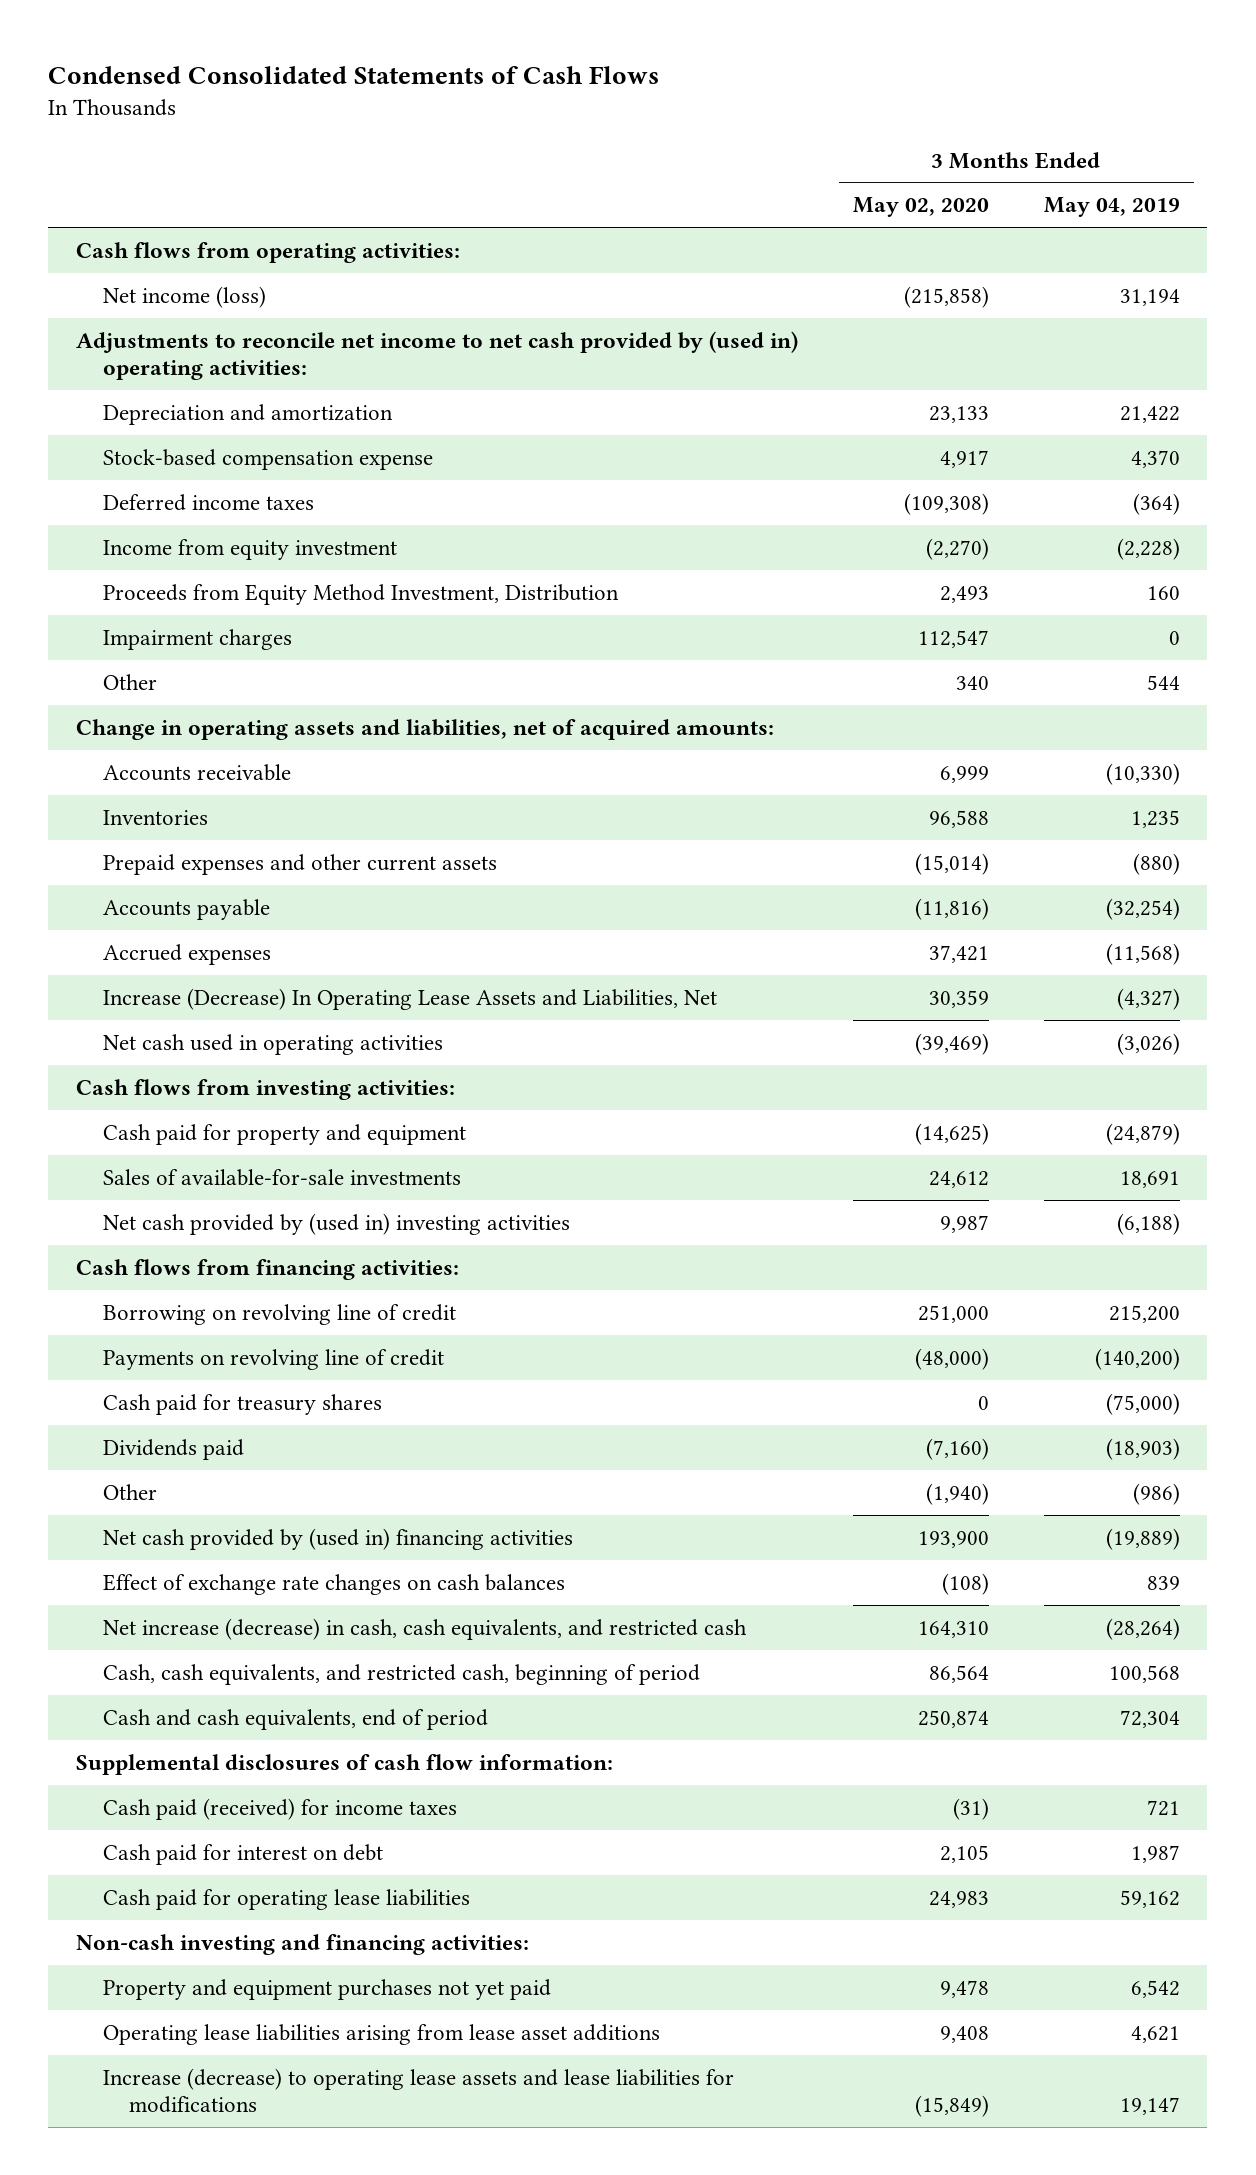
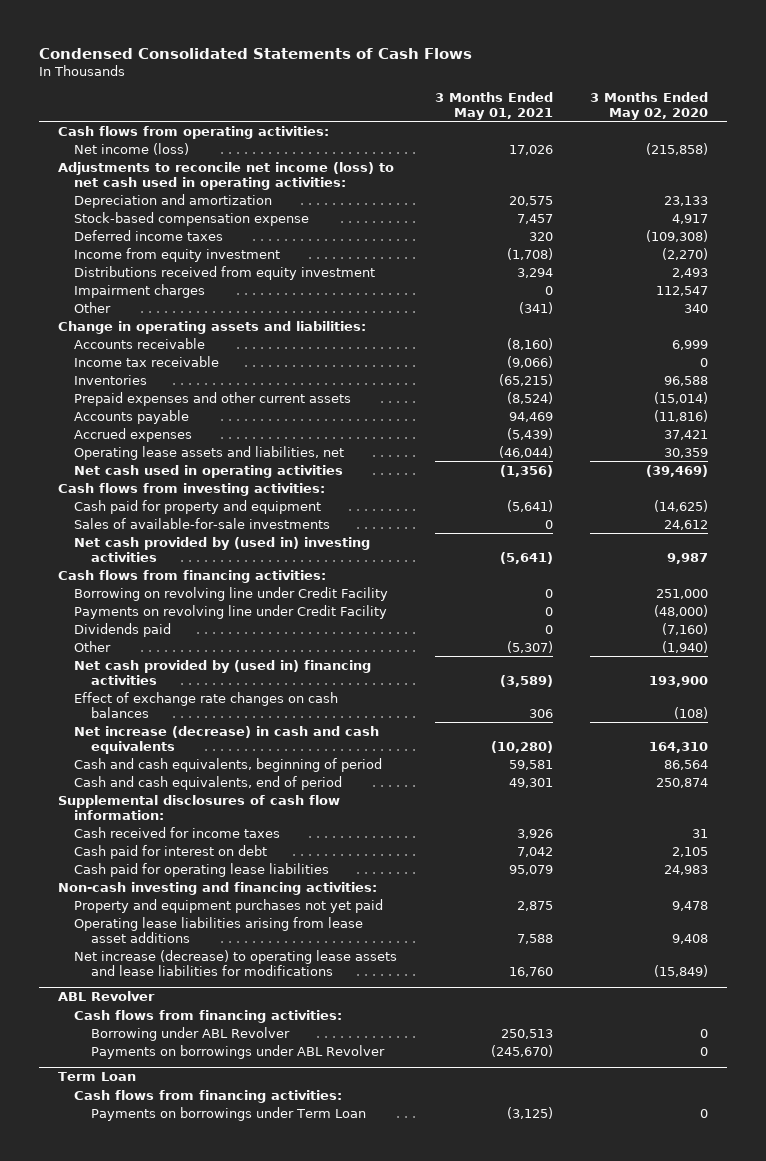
- | 3 Months Ended May 02, 2020 | 3 Months Ended May 04, 2019
+ | 3 Months Ended May 01, 2021 | 3 Months Ended May 02, 2020
- Adjustments to reconcile net income to net cash provided by (used in) operating activities:
+ Adjustments to reconcile net income (loss) to net cash used in operating activities:
- Proceeds from Equity Method Investment, Distribution | 2,493 | 160
+ Distributions received from equity investment | 3,294 | 2,493
- Change in operating assets and liabilities, net of acquired amounts:
+ Change in operating assets and liabilities:
+ Income tax receivable | (9,066) | 0
- Increase (Decrease) In Operating Lease Assets and Liabilities, Net | 30,359 | (4,327)
+ Operating lease assets and liabilities, net | (46,044) | 30,359
- Borrowing on revolving line of credit | 251,000 | 215,200
- Payments on revolving line of credit | (48,000) | (140,200)
- Cash paid for treasury shares | 0 | (75,000)
+ Borrowing on revolving line under Credit Facility | 0 | 251,000
+ Payments on revolving line under Credit Facility | 0 | (48,000)
- Net increase (decrease) in cash, cash equivalents, and restricted cash | 164,310 | (28,264)
- Cash, cash equivalents, and restricted cash, beginning of period | 86,564 | 100,568
+ Net increase (decrease) in cash and cash equivalents | (10,280) | 164,310
+ Cash and cash equivalents, beginning of period | 59,581 | 86,564
- Cash paid (received) for income taxes | (31) | 721
+ Cash received for income taxes | 3,926 | 31
- Increase (decrease) to operating lease assets and lease liabilities for modifications | (15,849) | 19,147
+ Net increase (decrease) to operating lease assets and lease liabilities for modifications | 16,760 | (15,849)
+ ABL Revolver
+ Cash flows from financing activities:
+ Borrowing under ABL Revolver | 250,513 | 0
+ Payments on borrowings under ABL Revolver | (245,670) | 0
+ Term Loan
+ Cash flows from financing activities:
+ Payments on borrowings under Term Loan | (3,125) | 0

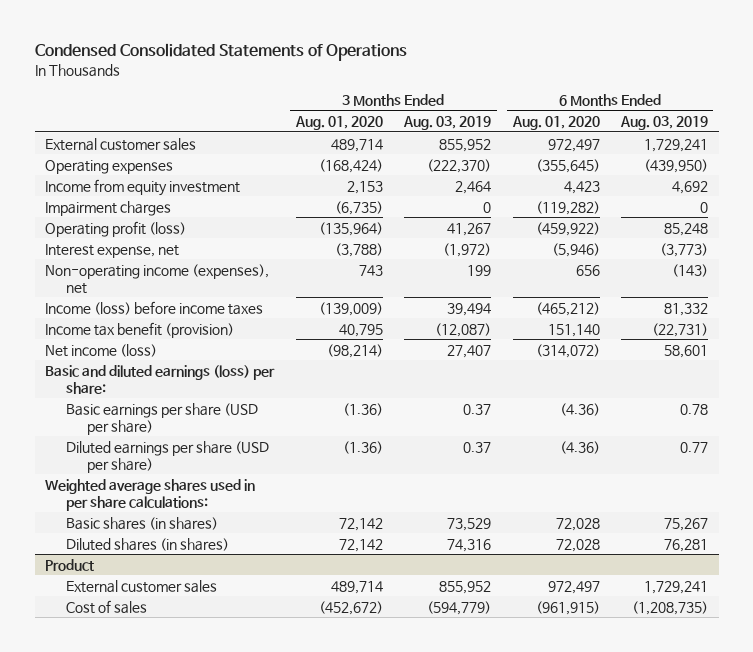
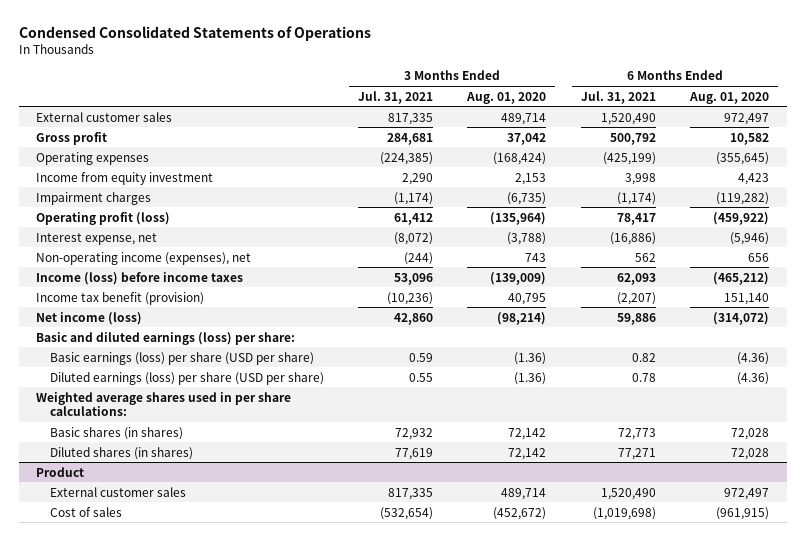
- | 3 Months Ended Aug. 01, 2020 | 3 Months Ended Aug. 03, 2019 | 6 Months Ended Aug. 01, 2020 | 6 Months Ended Aug. 03, 2019
+ | 3 Months Ended Jul. 31, 2021 | 3 Months Ended Aug. 01, 2020 | 6 Months Ended Jul. 31, 2021 | 6 Months Ended Aug. 01, 2020
+ Gross profit | 284,681 | 37,042 | 500,792 | 10,582
- Basic earnings per share (USD per share) | (1.36) | 0.37 | (4.36) | 0.78
- Diluted earnings per share (USD per share) | (1.36) | 0.37 | (4.36) | 0.77
+ Basic earnings (loss) per share (USD per share) | 0.59 | (1.36) | 0.82 | (4.36)
+ Diluted earnings (loss) per share (USD per share) | 0.55 | (1.36) | 0.78 | (4.36)

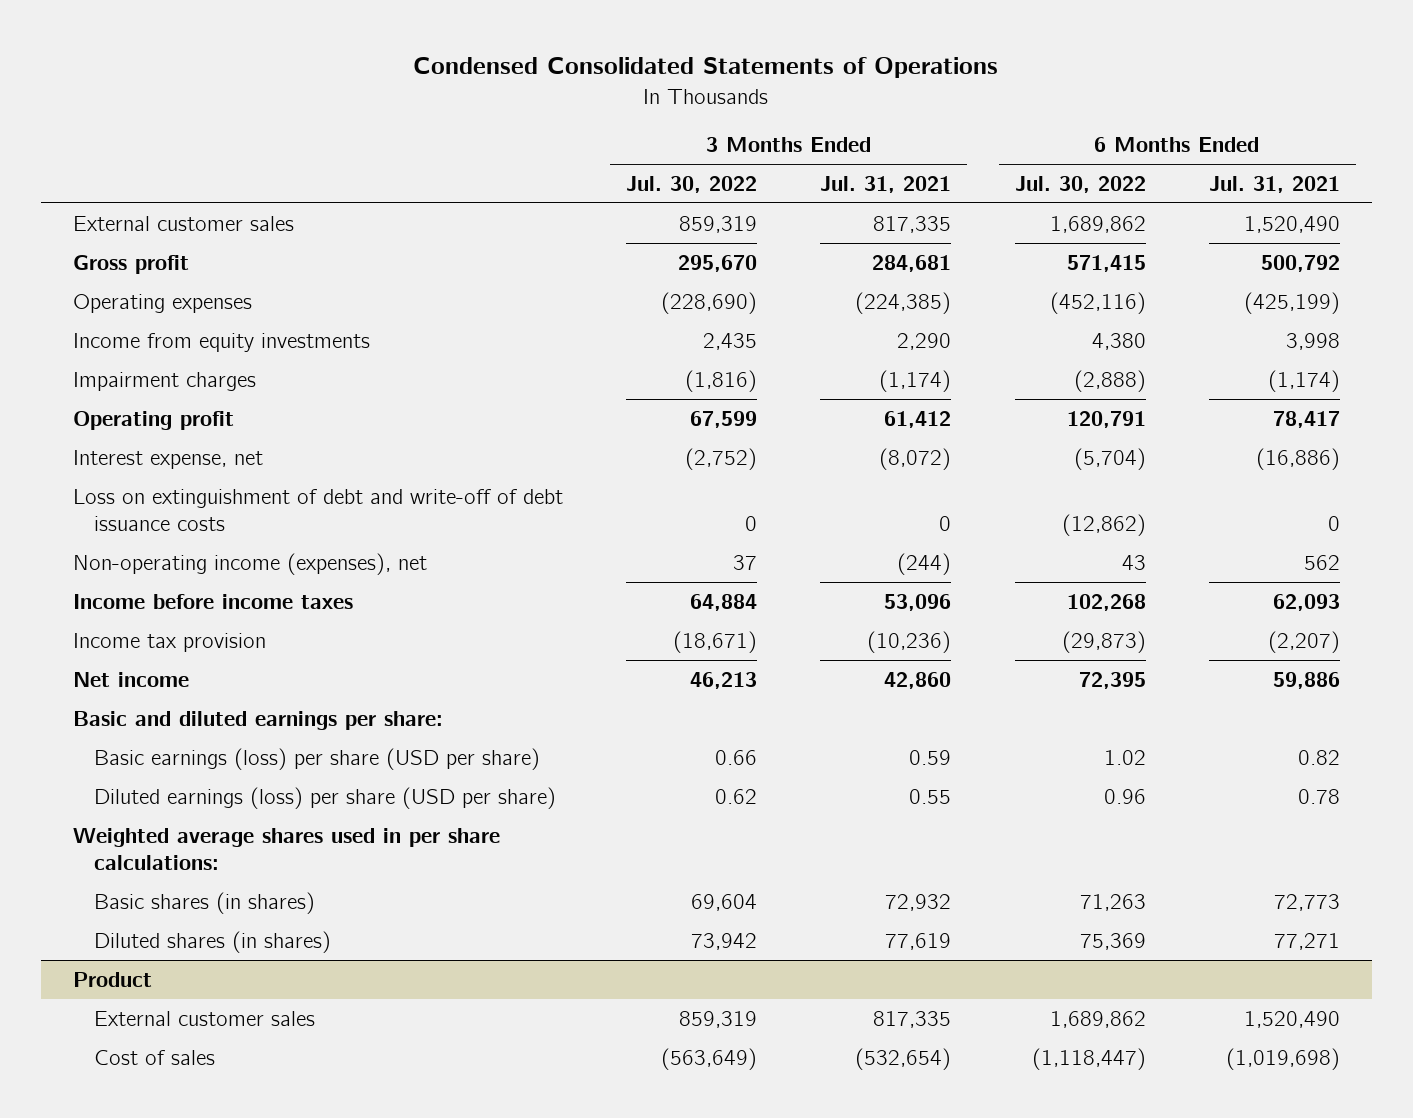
- | 3 Months Ended Jul. 31, 2021 | 3 Months Ended Aug. 01, 2020 | 6 Months Ended Jul. 31, 2021 | 6 Months Ended Aug. 01, 2020
+ | 3 Months Ended Jul. 30, 2022 | 3 Months Ended Jul. 31, 2021 | 6 Months Ended Jul. 30, 2022 | 6 Months Ended Jul. 31, 2021
- Income from equity investment | 2,290 | 2,153 | 3,998 | 4,423
+ Income from equity investments | 2,435 | 2,290 | 4,380 | 3,998
- Operating profit (loss) | 61,412 | (135,964) | 78,417 | (459,922)
+ Operating profit | 67,599 | 61,412 | 120,791 | 78,417
+ Loss on extinguishment of debt and write-off of debt issuance costs | 0 | 0 | (12,862) | 0
- Income (loss) before income taxes | 53,096 | (139,009) | 62,093 | (465,212)
- Income tax benefit (provision) | (10,236) | 40,795 | (2,207) | 151,140
- Net income (loss) | 42,860 | (98,214) | 59,886 | (314,072)
- Basic and diluted earnings (loss) per share:
+ Income before income taxes | 64,884 | 53,096 | 102,268 | 62,093
+ Income tax provision | (18,671) | (10,236) | (29,873) | (2,207)
+ Net income | 46,213 | 42,860 | 72,395 | 59,886
+ Basic and diluted earnings per share:

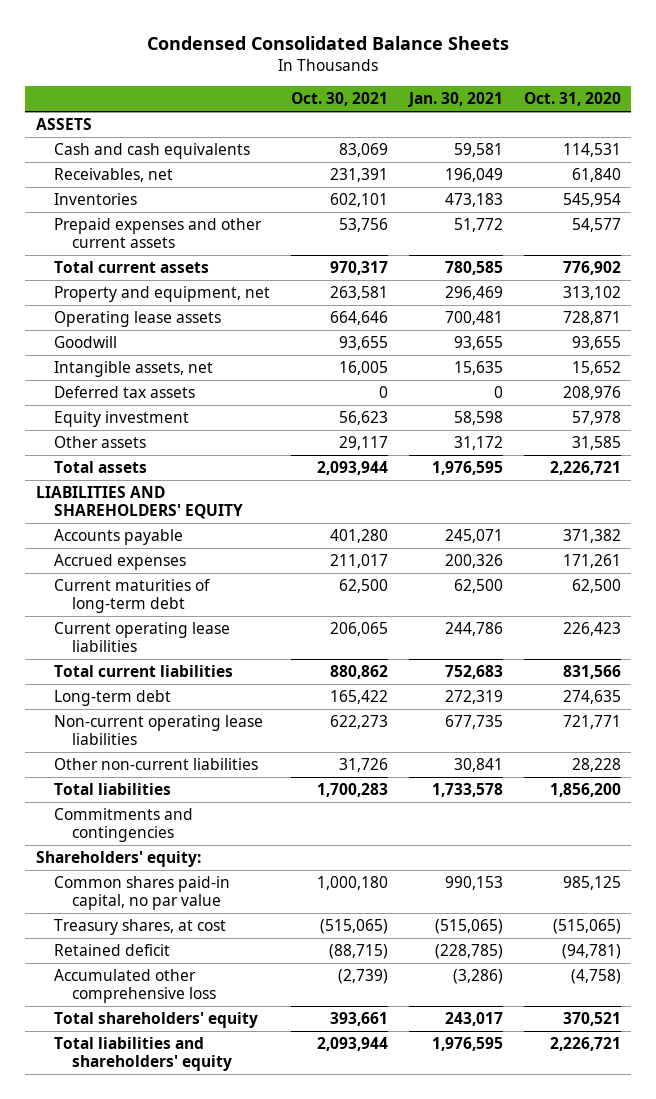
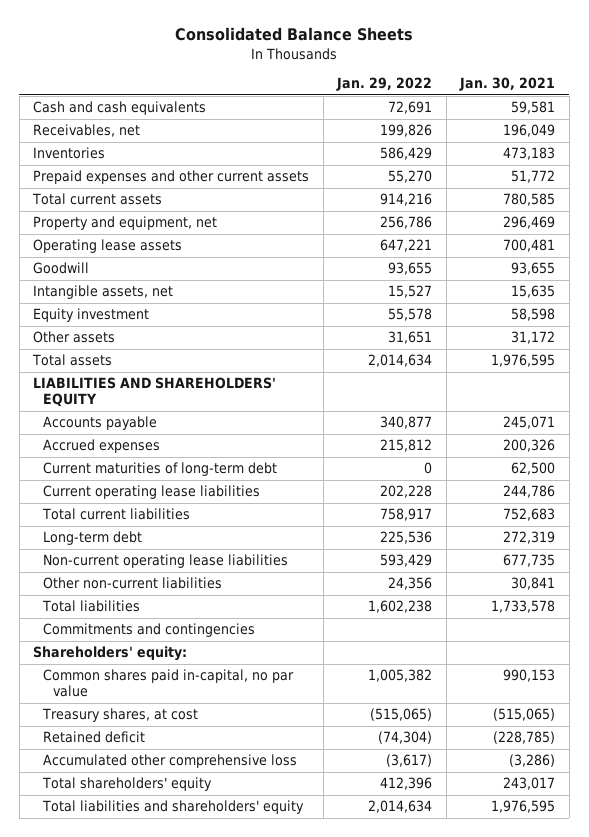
- Condensed Consolidated Balance Sheets
+ Consolidated Balance Sheets
- | Oct. 30, 2021 | Jan. 30, 2021 | Oct. 31, 2020
+ | Jan. 29, 2022 | Jan. 30, 2021
- ASSETS
- Deferred tax assets | 0 | 0 | 208,976
- Common shares paid-in capital, no par value | 1,000,180 | 990,153 | 985,125
+ Common shares paid in-capital, no par value | 1,005,382 | 990,153

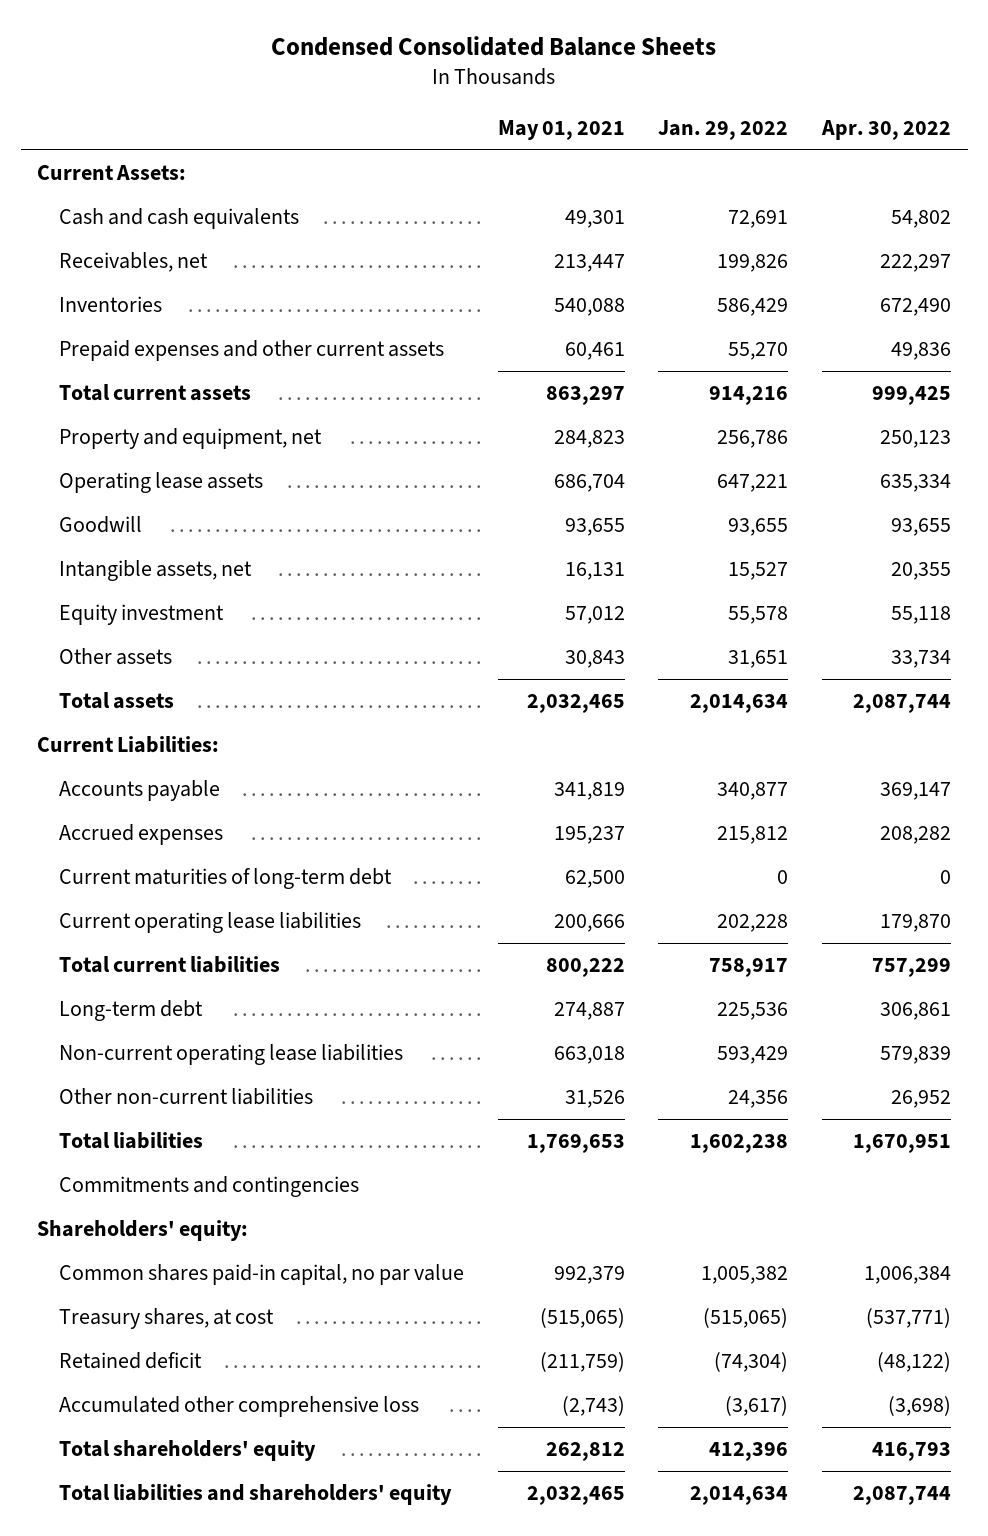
- Consolidated Balance Sheets
+ Condensed Consolidated Balance Sheets
- | Jan. 29, 2022 | Jan. 30, 2021
+ | May 01, 2021 | Jan. 29, 2022 | Apr. 30, 2022
+ Current Assets:
- LIABILITIES AND SHAREHOLDERS' EQUITY
+ Current Liabilities:
- Common shares paid in-capital, no par value | 1,005,382 | 990,153
+ Common shares paid-in capital, no par value | 992,379 | 1,005,382 | 1,006,384

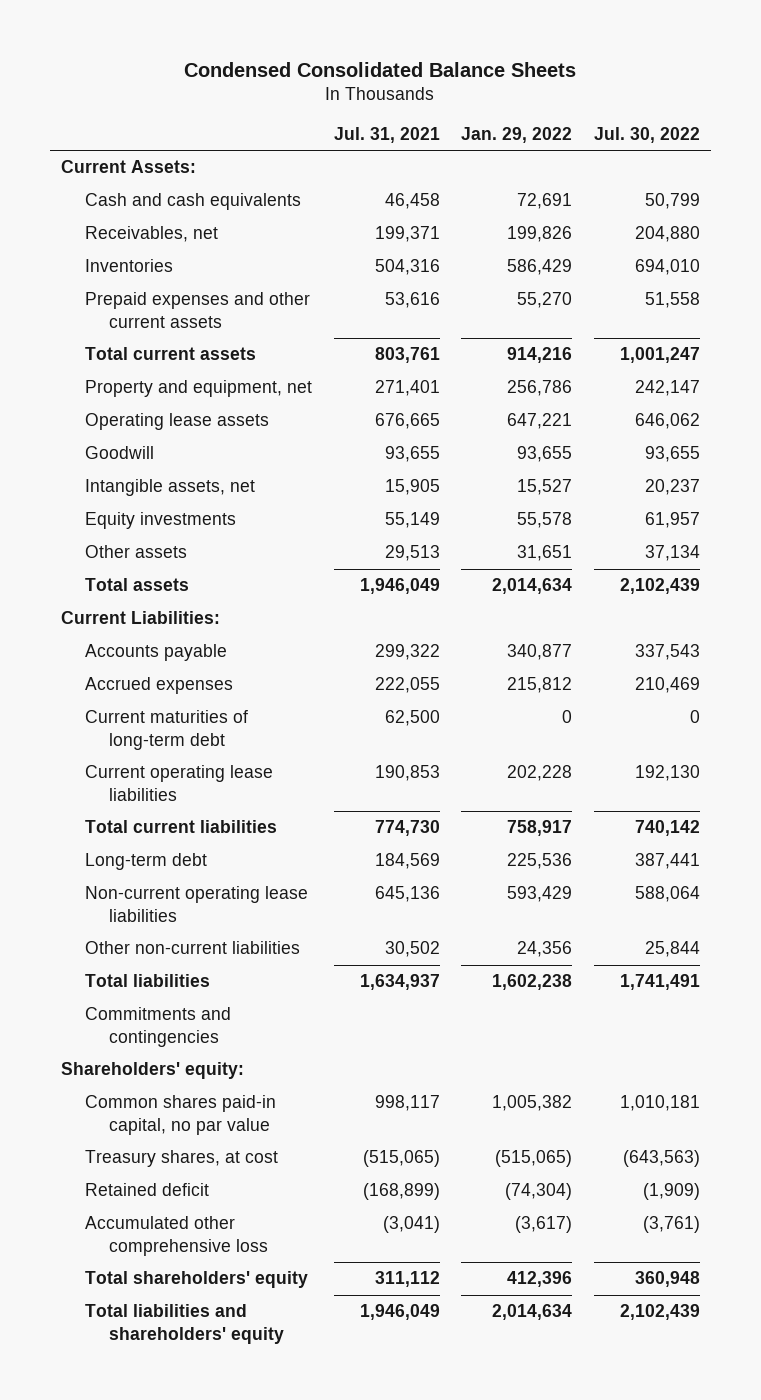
- | May 01, 2021 | Jan. 29, 2022 | Apr. 30, 2022
+ | Jul. 31, 2021 | Jan. 29, 2022 | Jul. 30, 2022
- Equity investment | 57,012 | 55,578 | 55,118
+ Equity investments | 55,149 | 55,578 | 61,957

